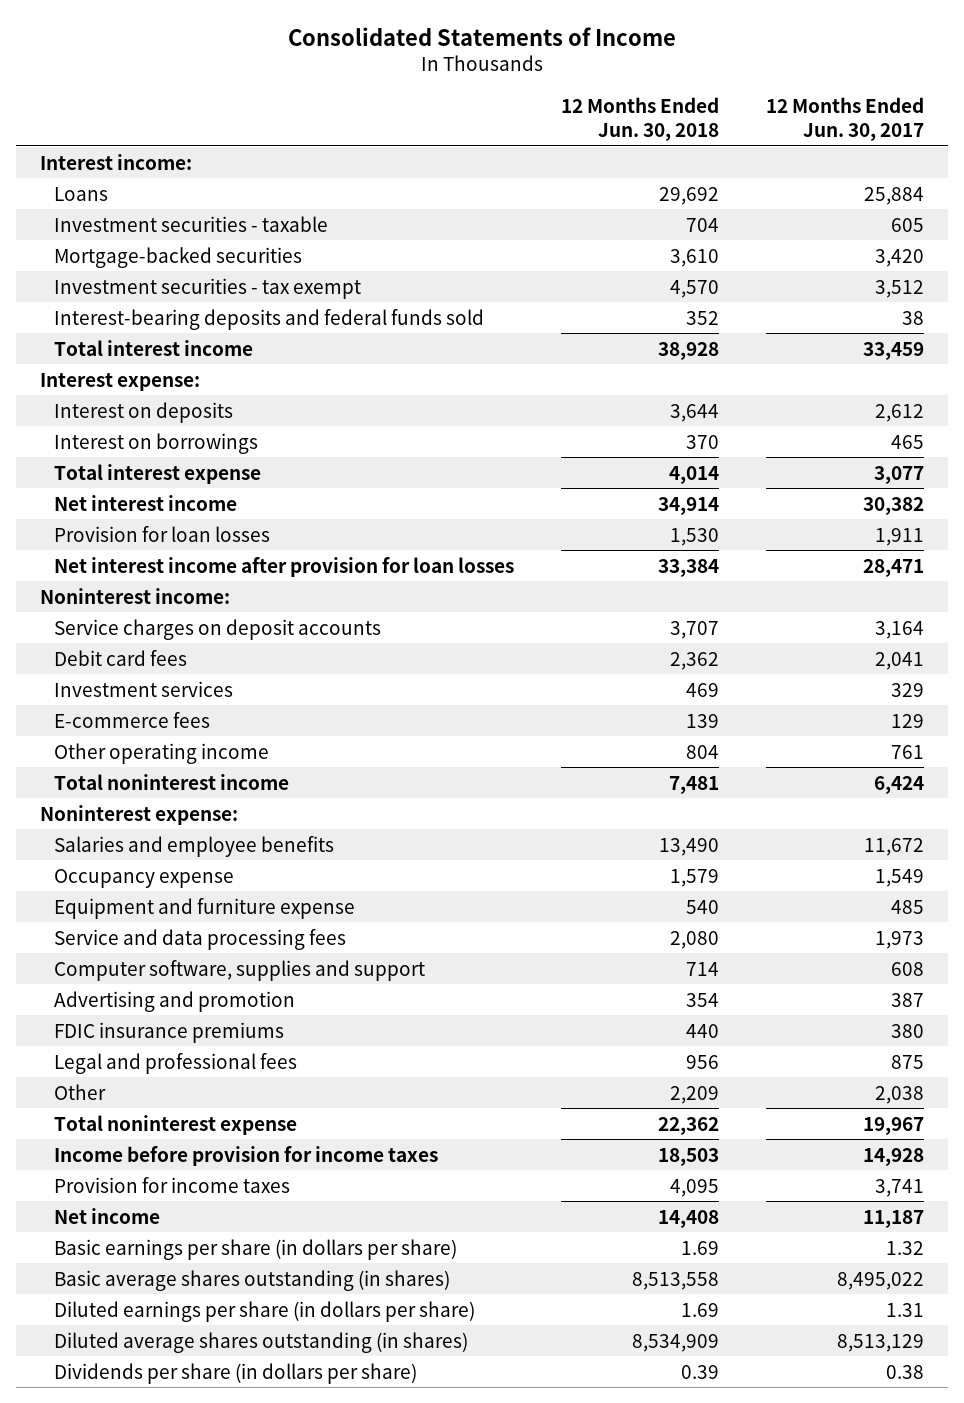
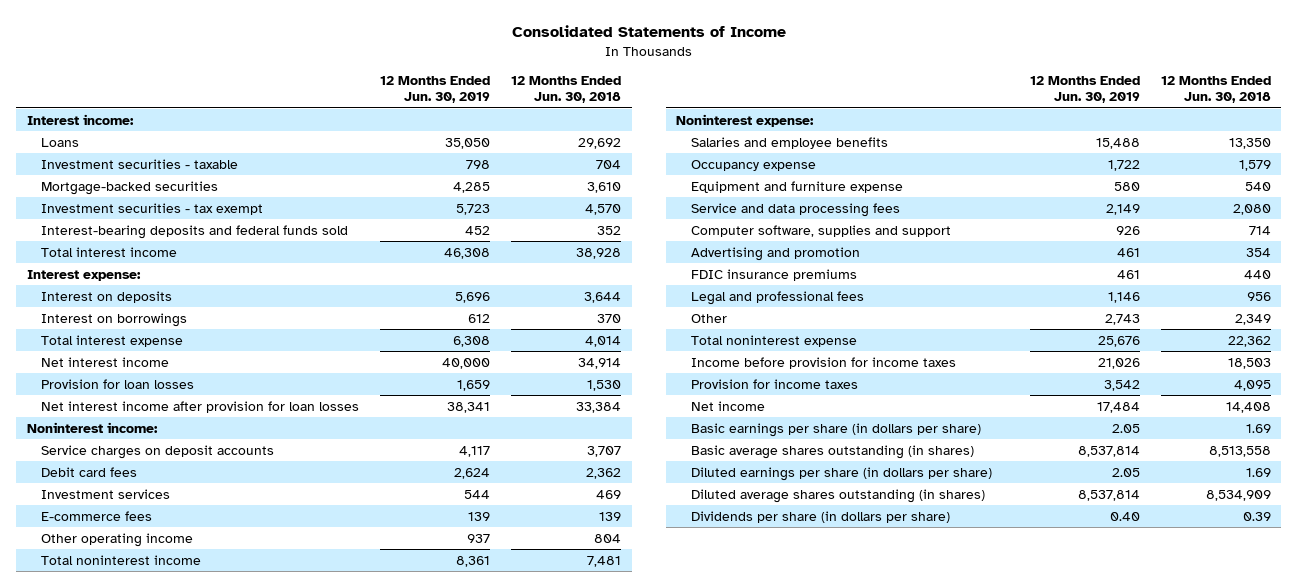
- | 12 Months Ended Jun. 30, 2018 | 12 Months Ended Jun. 30, 2017
+ | 12 Months Ended Jun. 30, 2019 | 12 Months Ended Jun. 30, 2018
- Salaries and employee benefits | 13,490 | 11,672
+ Salaries and employee benefits | 15,488 | 13,350
- Other | 2,209 | 2,038
+ Other | 2,743 | 2,349

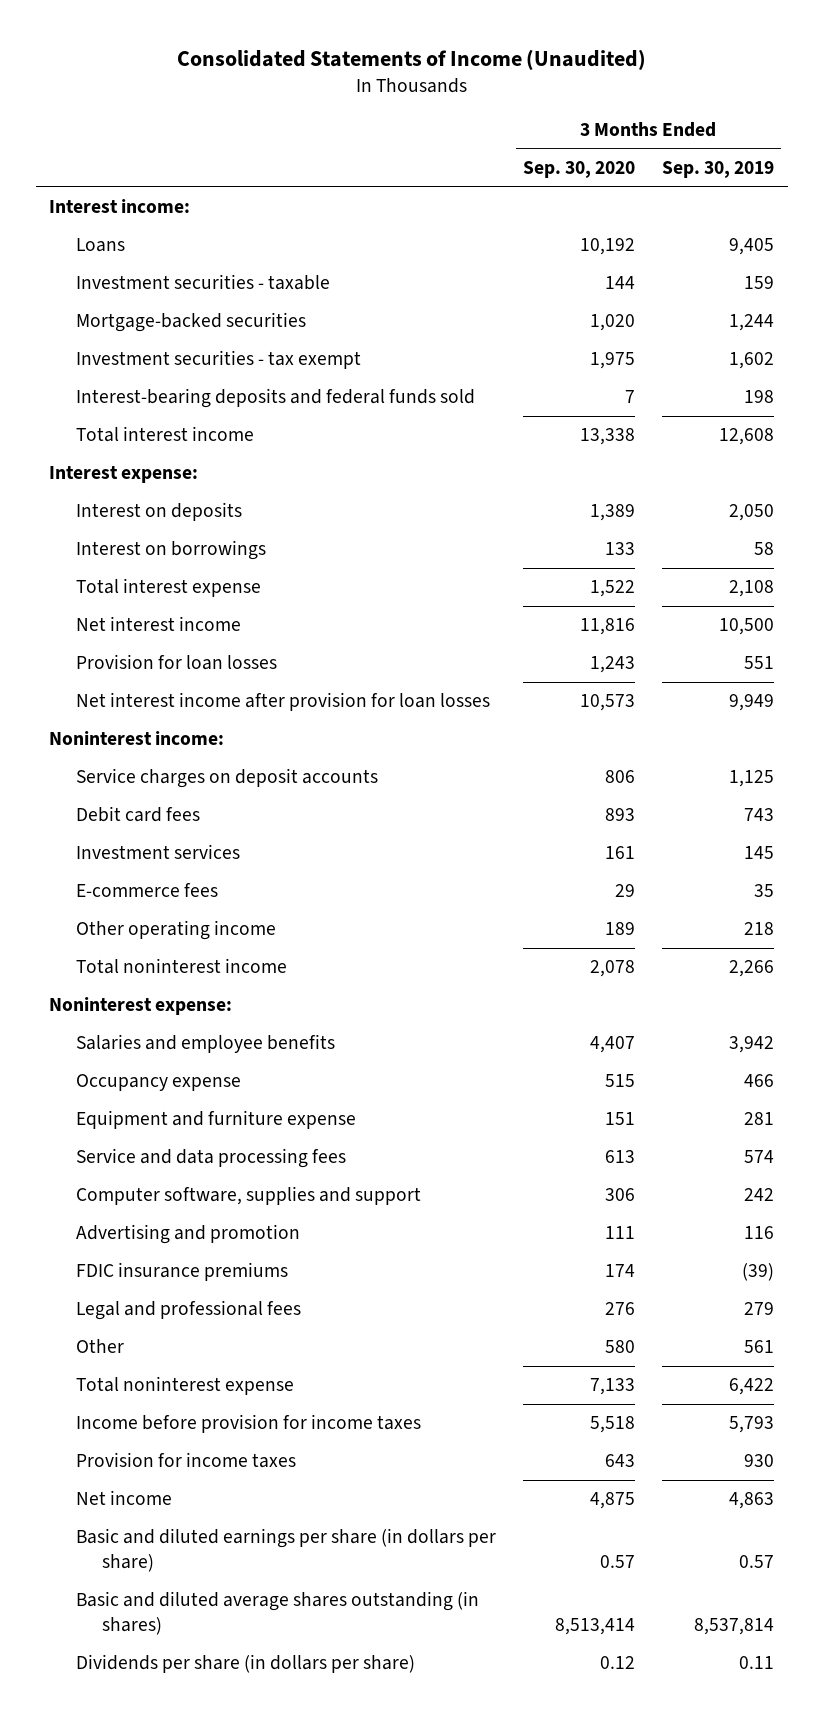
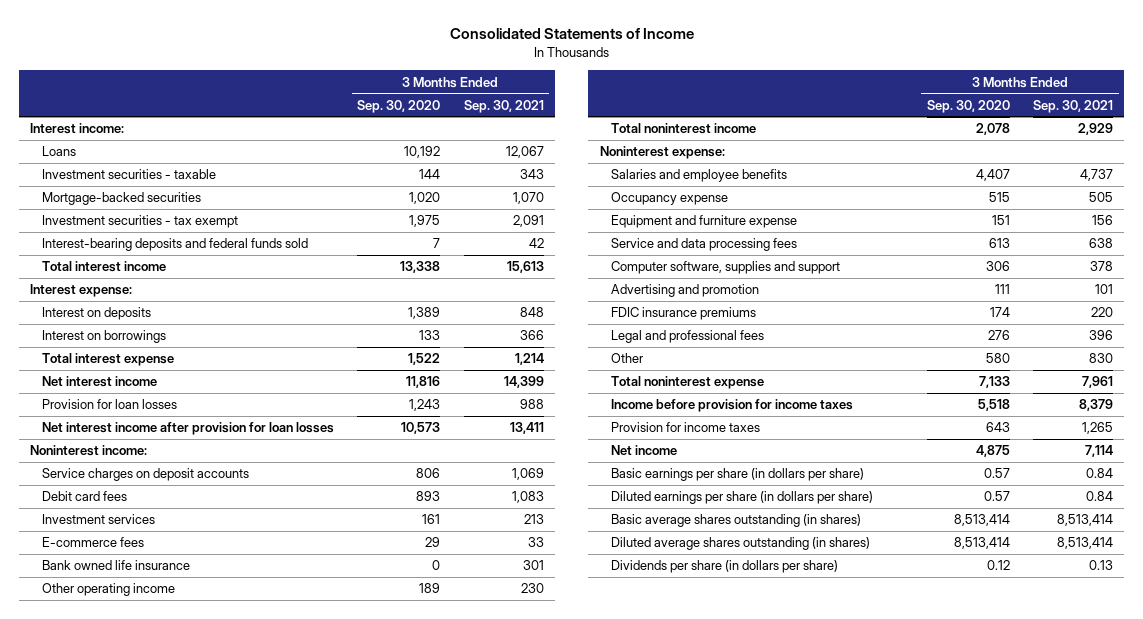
- Consolidated Statements of Income (Unaudited)
+ Consolidated Statements of Income
- | 3 Months Ended Sep. 30, 2020 | 3 Months Ended Sep. 30, 2019
+ | 3 Months Ended Sep. 30, 2020 | 3 Months Ended Sep. 30, 2021
+ Bank owned life insurance | 0 | 301
- Basic and diluted earnings per share (in dollars per share) | 0.57 | 0.57
- Basic and diluted average shares outstanding (in shares) | 8,513,414 | 8,537,814
+ Basic earnings per share (in dollars per share) | 0.57 | 0.84
+ Diluted earnings per share (in dollars per share) | 0.57 | 0.84
+ Basic average shares outstanding (in shares) | 8,513,414 | 8,513,414
+ Diluted average shares outstanding (in shares) | 8,513,414 | 8,513,414

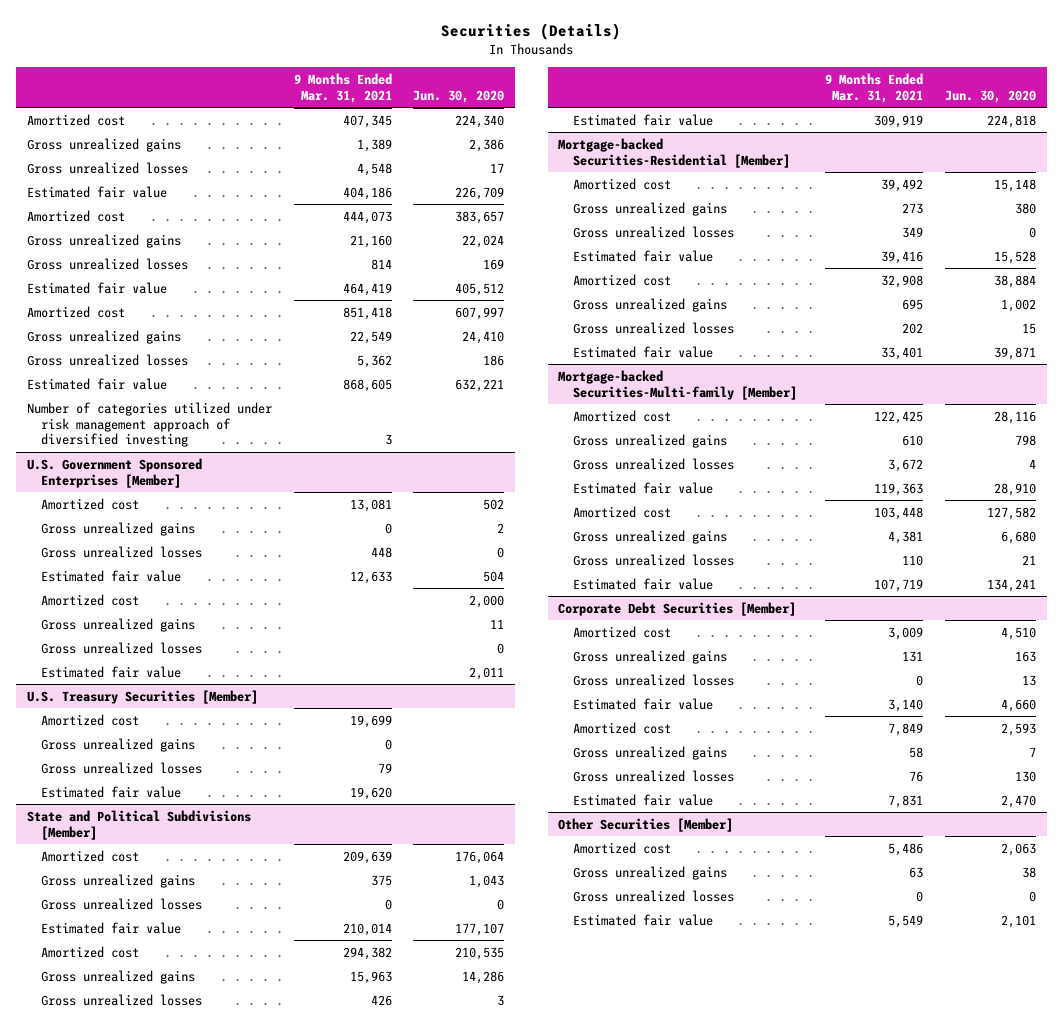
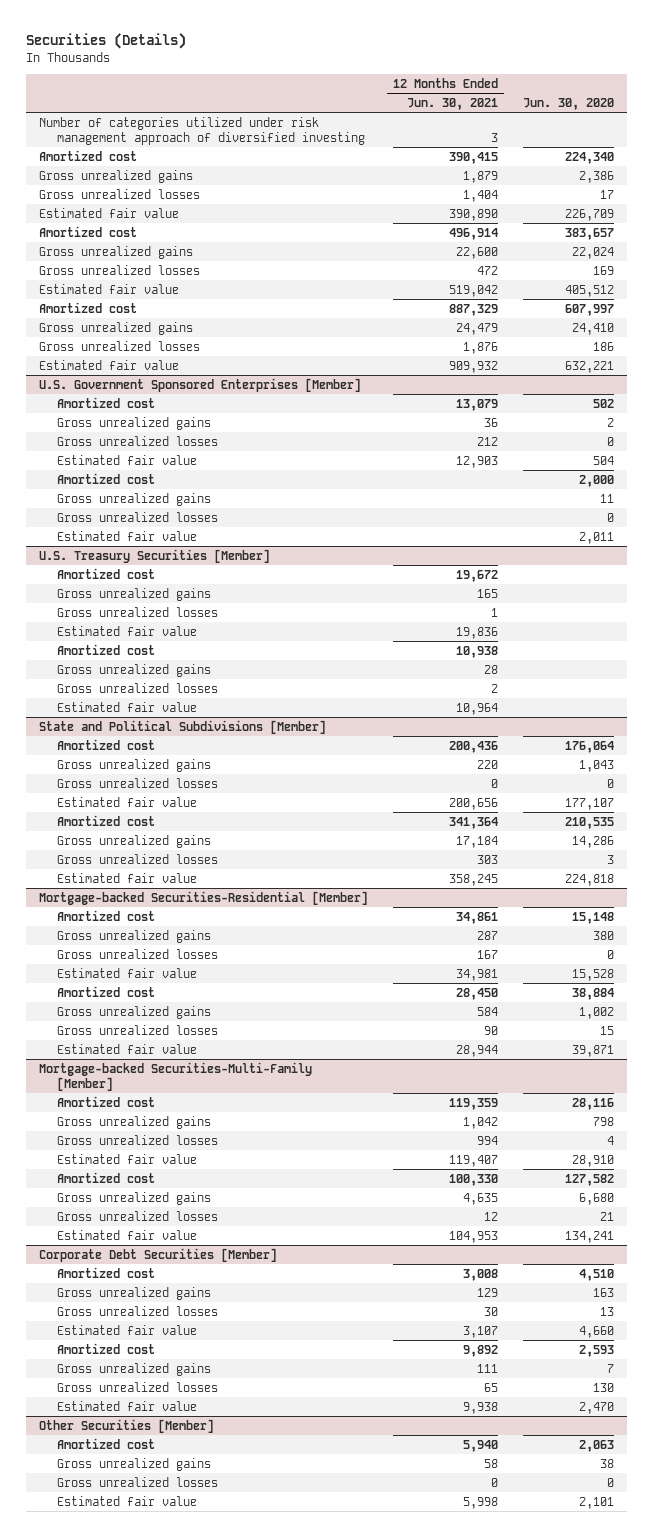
- | 9 Months Ended Mar. 31, 2021 | Jun. 30, 2020
+ | 12 Months Ended Jun. 30, 2021 | Jun. 30, 2020
moved up: Number of categories utilized under risk management approach of diversified investing | 3 |
@ U.S. Treasury Securities [Member]
+ Amortized cost | 10,938 |
+ Gross unrealized gains | 28 |
+ Gross unrealized losses | 2 |
+ Estimated fair value | 10,964 |
- Mortgage-backed Securities-Multi-family [Member]
+ Mortgage-backed Securities-Multi-Family [Member]

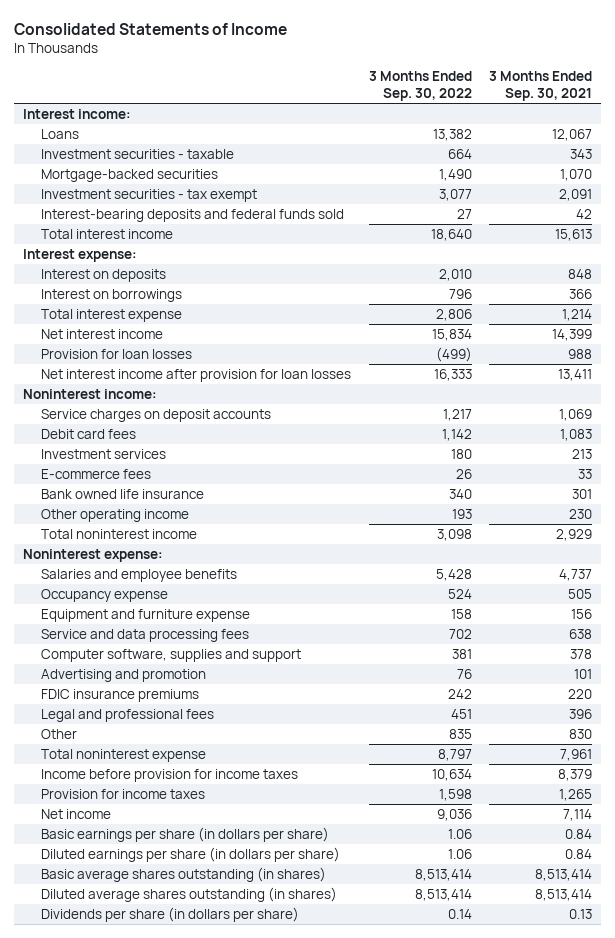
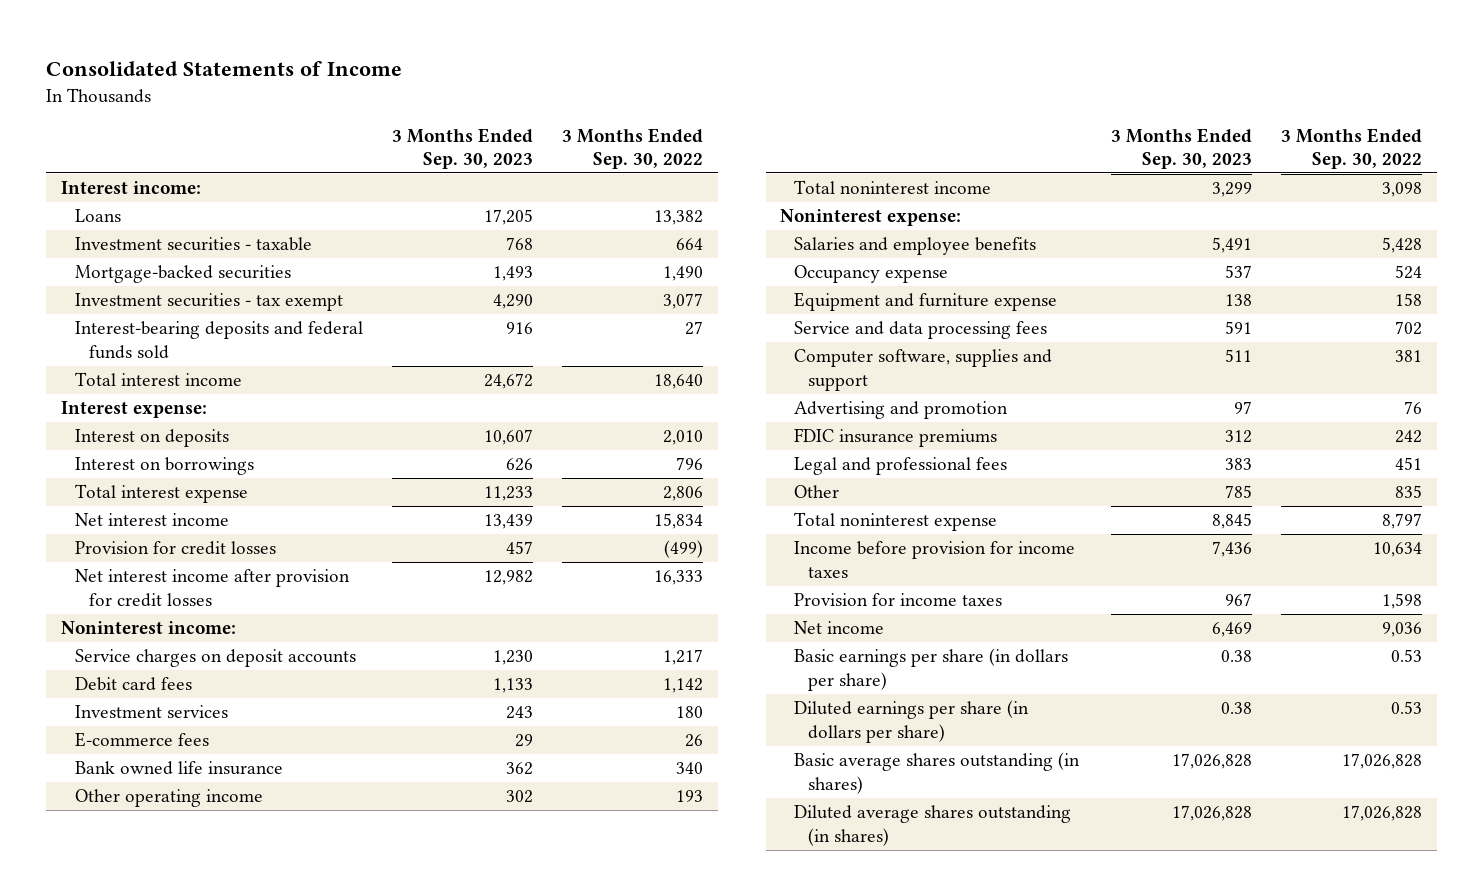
- | 3 Months Ended Sep. 30, 2022 | 3 Months Ended Sep. 30, 2021
+ | 3 Months Ended Sep. 30, 2023 | 3 Months Ended Sep. 30, 2022
- Provision for loan losses | (499) | 988
- Net interest income after provision for loan losses | 16,333 | 13,411
+ Provision for credit losses | 457 | (499)
+ Net interest income after provision for credit losses | 12,982 | 16,333
- Basic earnings per share (in dollars per share) | 1.06 | 0.84
- Diluted earnings per share (in dollars per share) | 1.06 | 0.84
- Basic average shares outstanding (in shares) | 8,513,414 | 8,513,414
- Diluted average shares outstanding (in shares) | 8,513,414 | 8,513,414
- Dividends per share (in dollars per share) | 0.14 | 0.13
+ Basic earnings per share (in dollars per share) | 0.38 | 0.53
+ Diluted earnings per share (in dollars per share) | 0.38 | 0.53
+ Basic average shares outstanding (in shares) | 17,026,828 | 17,026,828
+ Diluted average shares outstanding (in shares) | 17,026,828 | 17,026,828

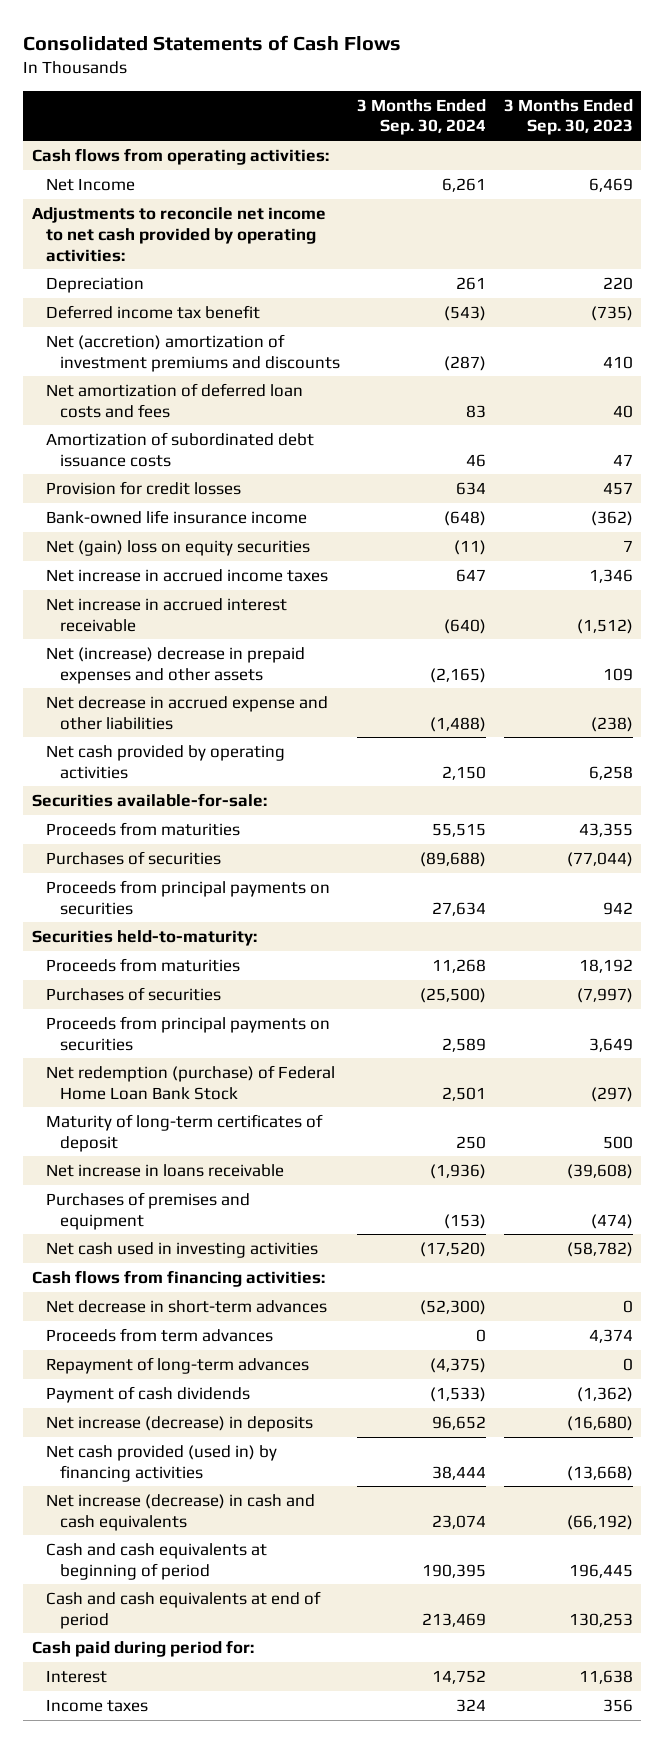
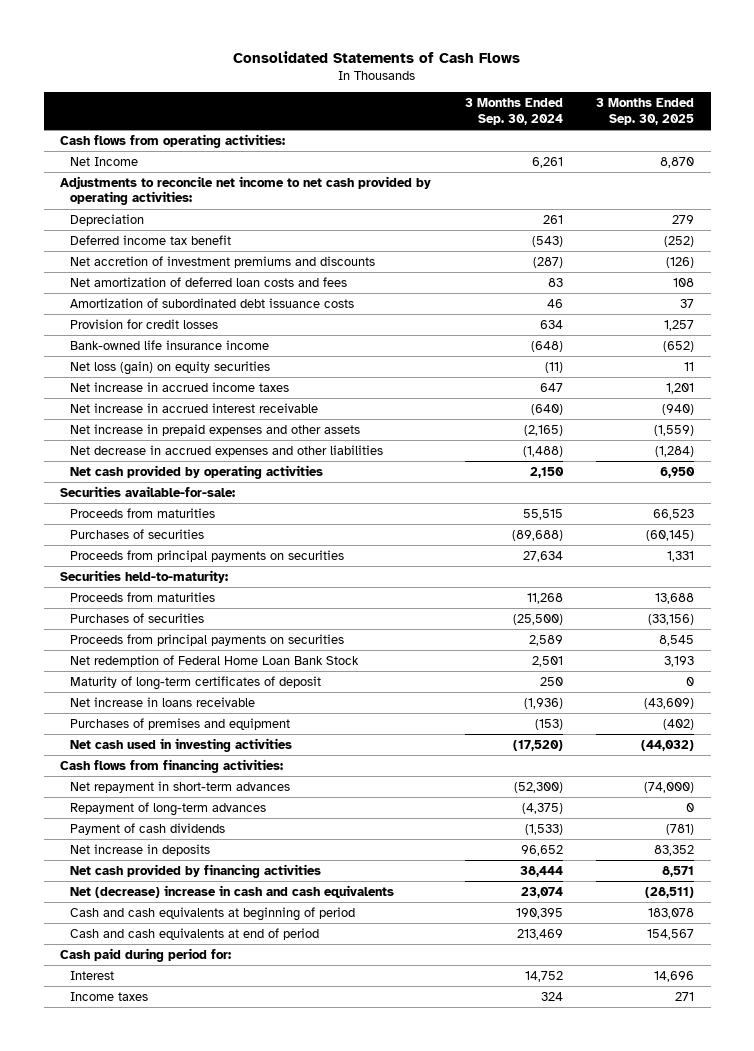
- | 3 Months Ended Sep. 30, 2024 | 3 Months Ended Sep. 30, 2023
+ | 3 Months Ended Sep. 30, 2024 | 3 Months Ended Sep. 30, 2025
- Net (accretion) amortization of investment premiums and discounts | (287) | 410
+ Net accretion of investment premiums and discounts | (287) | (126)
- Net (gain) loss on equity securities | (11) | 7
+ Net loss (gain) on equity securities | (11) | 11
- Net (increase) decrease in prepaid expenses and other assets | (2,165) | 109
- Net decrease in accrued expense and other liabilities | (1,488) | (238)
+ Net increase in prepaid expenses and other assets | (2,165) | (1,559)
+ Net decrease in accrued expenses and other liabilities | (1,488) | (1,284)
- Net redemption (purchase) of Federal Home Loan Bank Stock | 2,501 | (297)
+ Net redemption of Federal Home Loan Bank Stock | 2,501 | 3,193
- Net decrease in short-term advances | (52,300) | 0
- Proceeds from term advances | 0 | 4,374
+ Net repayment in short-term advances | (52,300) | (74,000)
- Net increase (decrease) in deposits | 96,652 | (16,680)
- Net cash provided (used in) by financing activities | 38,444 | (13,668)
- Net increase (decrease) in cash and cash equivalents | 23,074 | (66,192)
+ Net increase in deposits | 96,652 | 83,352
+ Net cash provided by financing activities | 38,444 | 8,571
+ Net (decrease) increase in cash and cash equivalents | 23,074 | (28,511)

